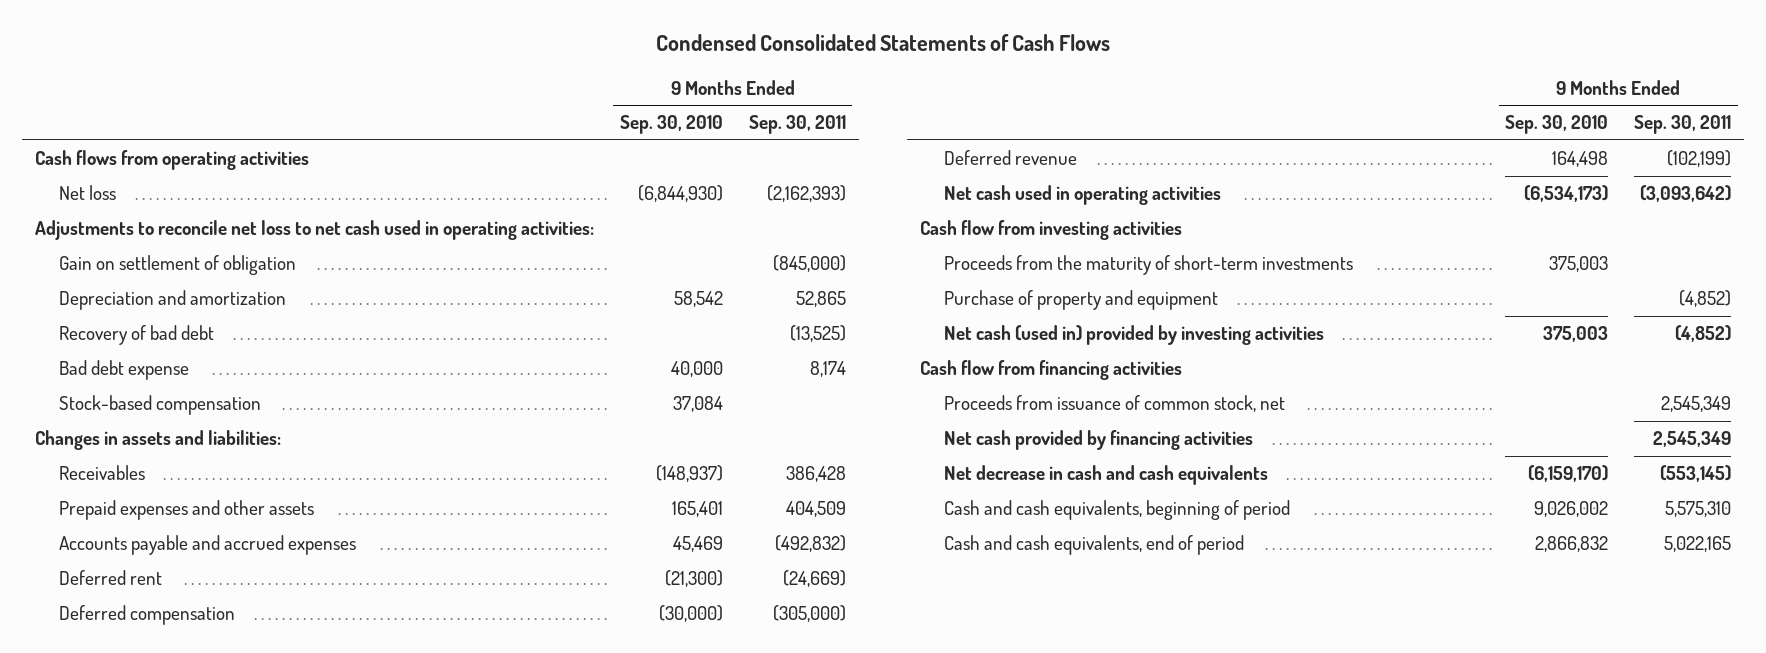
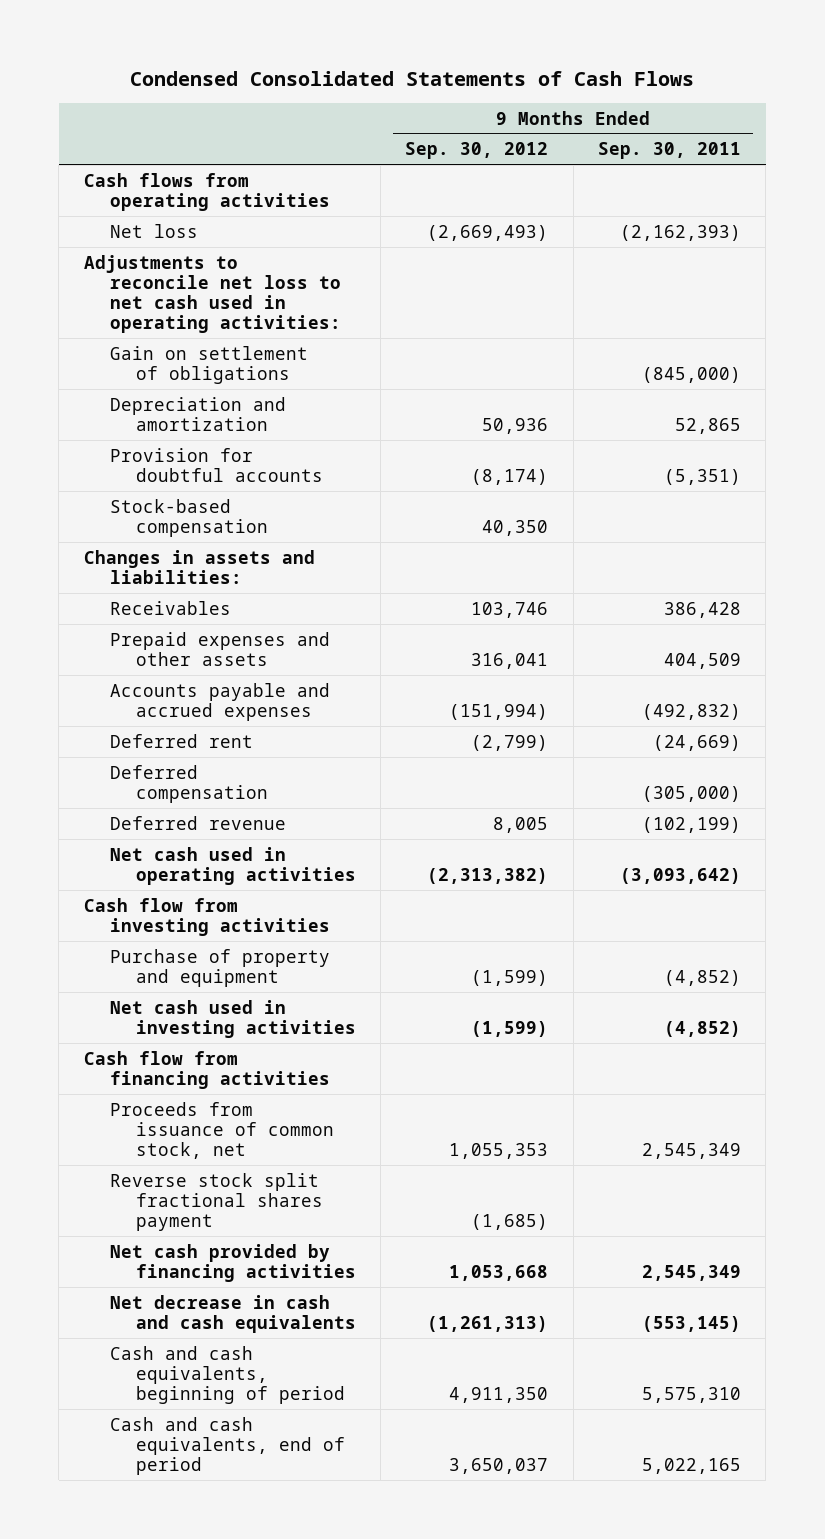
- | 9 Months Ended Sep. 30, 2010 | 9 Months Ended Sep. 30, 2011
+ | 9 Months Ended Sep. 30, 2012 | 9 Months Ended Sep. 30, 2011
- Gain on settlement of obligation | | (845,000)
+ Gain on settlement of obligations | | (845,000)
- Recovery of bad debt | | (13,525)
- Bad debt expense | 40,000 | 8,174
+ Provision for doubtful accounts | (8,174) | (5,351)
- Proceeds from the maturity of short-term investments | 375,003 |
- Net cash (used in) provided by investing activities | 375,003 | (4,852)
+ Net cash used in investing activities | (1,599) | (4,852)
+ Reverse stock split fractional shares payment | (1,685) |

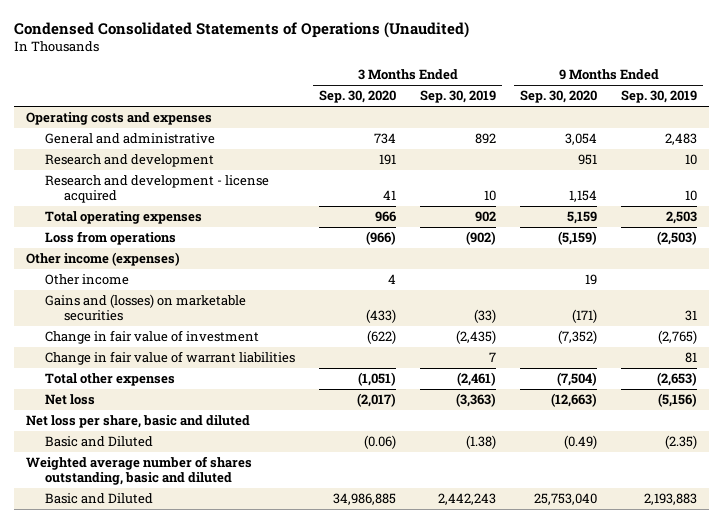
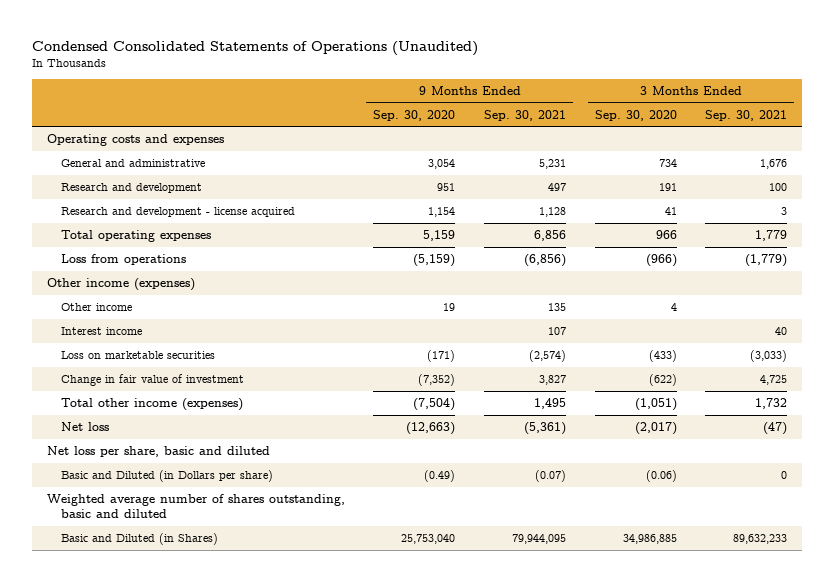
- | 3 Months Ended Sep. 30, 2020 | 3 Months Ended Sep. 30, 2019 | 9 Months Ended Sep. 30, 2020 | 9 Months Ended Sep. 30, 2019
+ | 9 Months Ended Sep. 30, 2020 | 9 Months Ended Sep. 30, 2021 | 3 Months Ended Sep. 30, 2020 | 3 Months Ended Sep. 30, 2021
- Gains and (losses) on marketable securities | (433) | (33) | (171) | 31
+ Interest income | | 107 | | 40
+ Loss on marketable securities | (171) | (2,574) | (433) | (3,033)
- Change in fair value of warrant liabilities | | 7 | | 81
- Total other expenses | (1,051) | (2,461) | (7,504) | (2,653)
+ Total other income (expenses) | (7,504) | 1,495 | (1,051) | 1,732
- Basic and Diluted | (0.06) | (1.38) | (0.49) | (2.35)
+ Basic and Diluted (in Dollars per share) | (0.49) | (0.07) | (0.06) | 0
- Basic and Diluted | 34,986,885 | 2,442,243 | 25,753,040 | 2,193,883
+ Basic and Diluted (in Shares) | 25,753,040 | 79,944,095 | 34,986,885 | 89,632,233

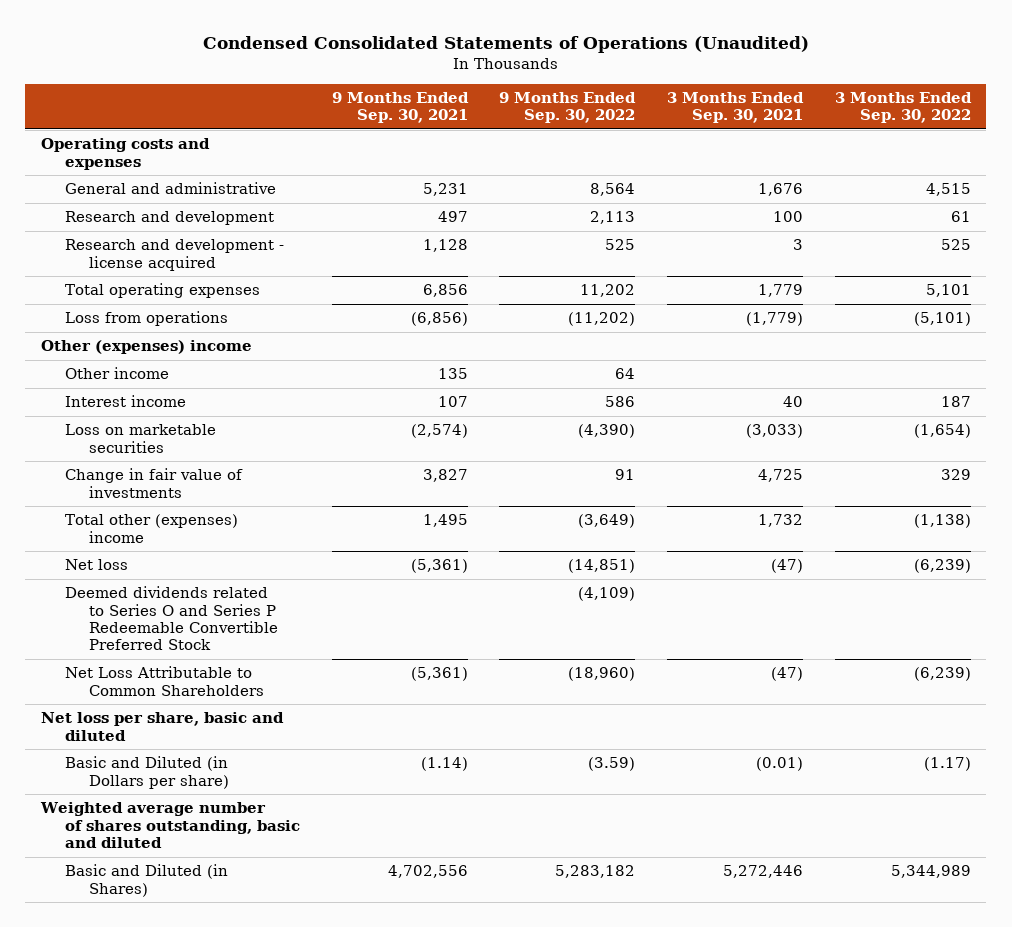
- | 9 Months Ended Sep. 30, 2020 | 9 Months Ended Sep. 30, 2021 | 3 Months Ended Sep. 30, 2020 | 3 Months Ended Sep. 30, 2021
+ | 9 Months Ended Sep. 30, 2021 | 9 Months Ended Sep. 30, 2022 | 3 Months Ended Sep. 30, 2021 | 3 Months Ended Sep. 30, 2022
- Other income (expenses)
+ Other (expenses) income
- Change in fair value of investment | (7,352) | 3,827 | (622) | 4,725
- Total other income (expenses) | (7,504) | 1,495 | (1,051) | 1,732
+ Change in fair value of investments | 3,827 | 91 | 4,725 | 329
+ Total other (expenses) income | 1,495 | (3,649) | 1,732 | (1,138)
+ Deemed dividends related to Series O and Series P Redeemable Convertible Preferred Stock | | (4,109) | |
+ Net Loss Attributable to Common Shareholders | (5,361) | (18,960) | (47) | (6,239)
- Basic and Diluted (in Dollars per share) | (0.49) | (0.07) | (0.06) | 0
+ Basic and Diluted (in Dollars per share) | (1.14) | (3.59) | (0.01) | (1.17)
- Basic and Diluted (in Shares) | 25,753,040 | 79,944,095 | 34,986,885 | 89,632,233
+ Basic and Diluted (in Shares) | 4,702,556 | 5,283,182 | 5,272,446 | 5,344,989

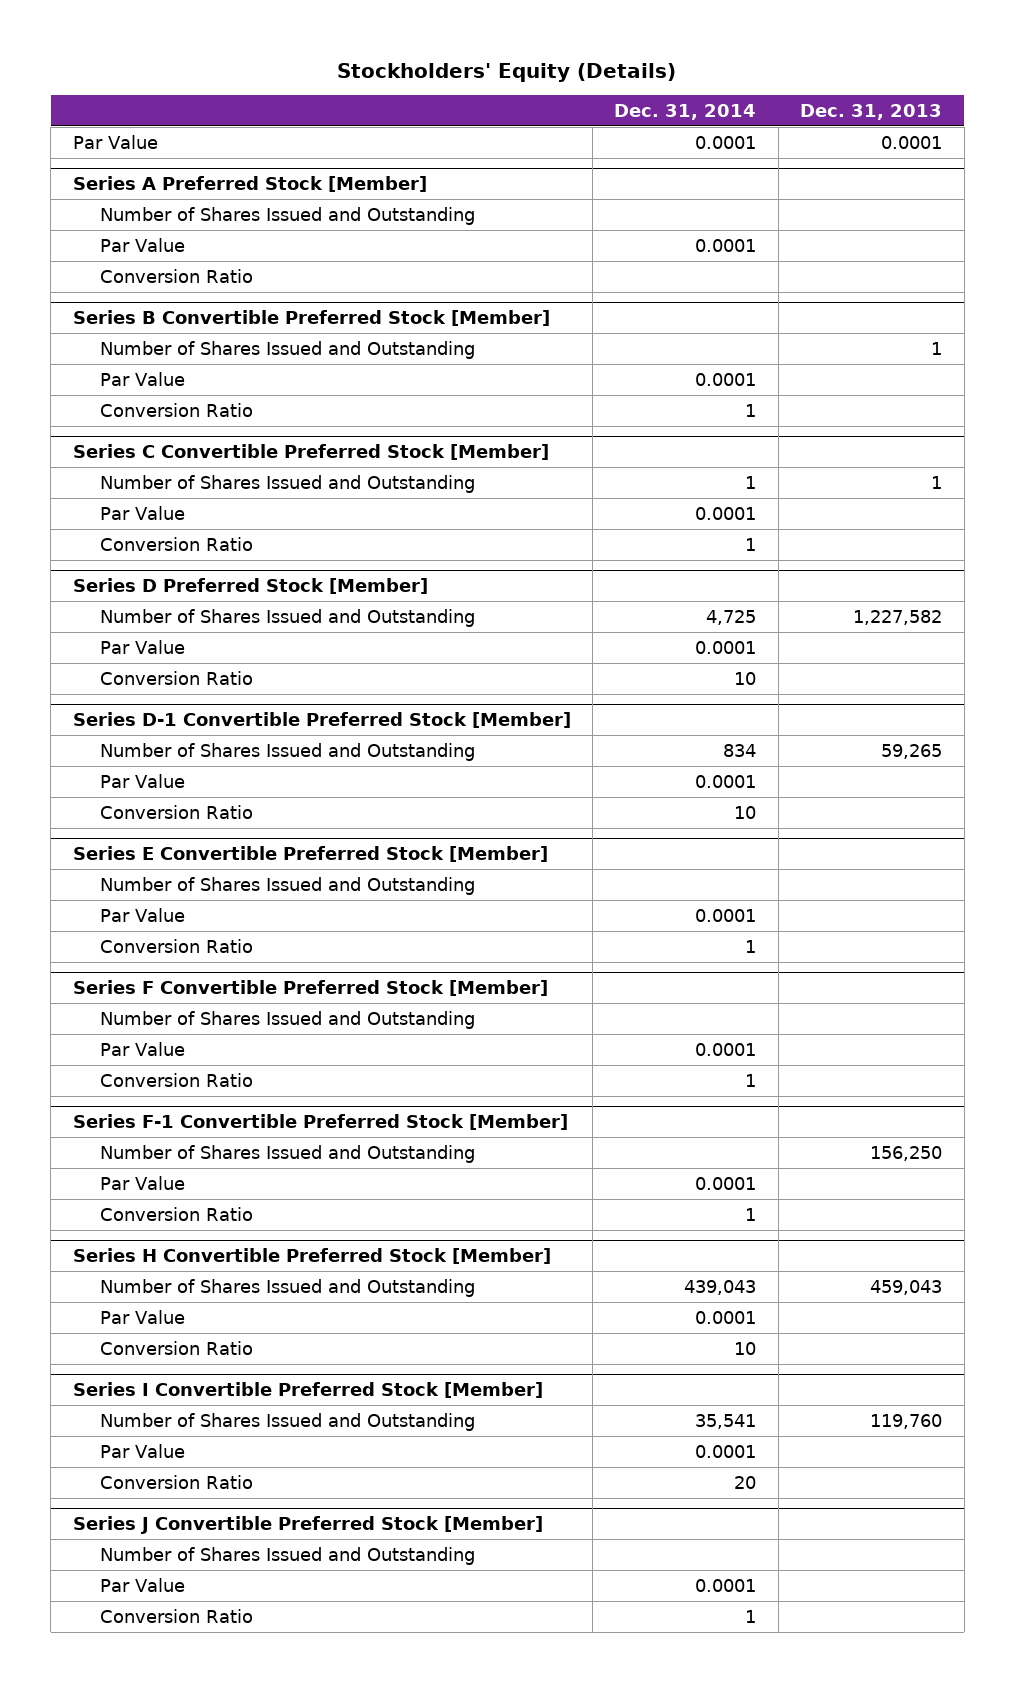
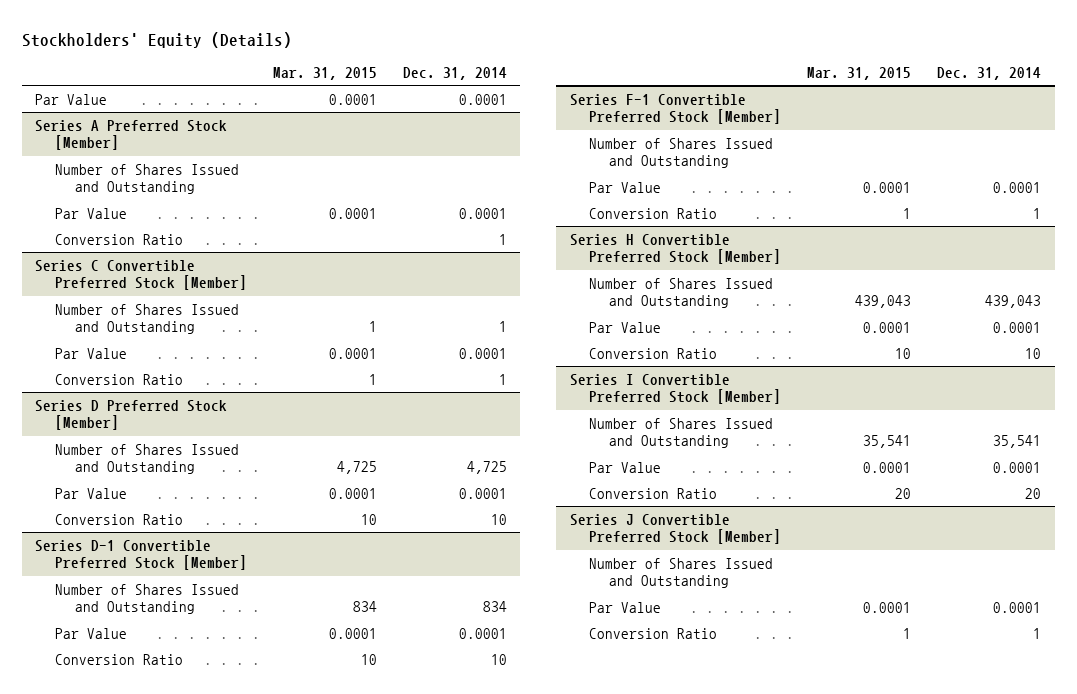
- | Dec. 31, 2014 | Dec. 31, 2013
+ | Mar. 31, 2015 | Dec. 31, 2014
@ Series A Preferred Stock [Member]
- Conversion Ratio
- Series B Convertible Preferred Stock [Member]
- Number of Shares Issued and Outstanding | | 1
- Par Value | 0.0001 |
- Series E Convertible Preferred Stock [Member]
- Number of Shares Issued and Outstanding
- Par Value | 0.0001 |
- Conversion Ratio | 1 |
- Series F Convertible Preferred Stock [Member]
- Number of Shares Issued and Outstanding
- Par Value | 0.0001 |
- Conversion Ratio | 1 |

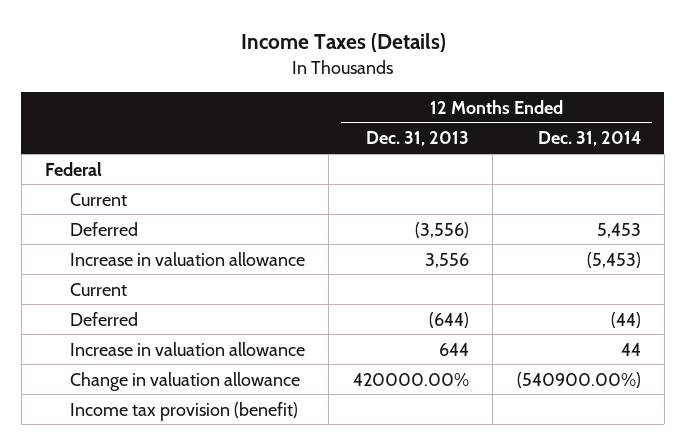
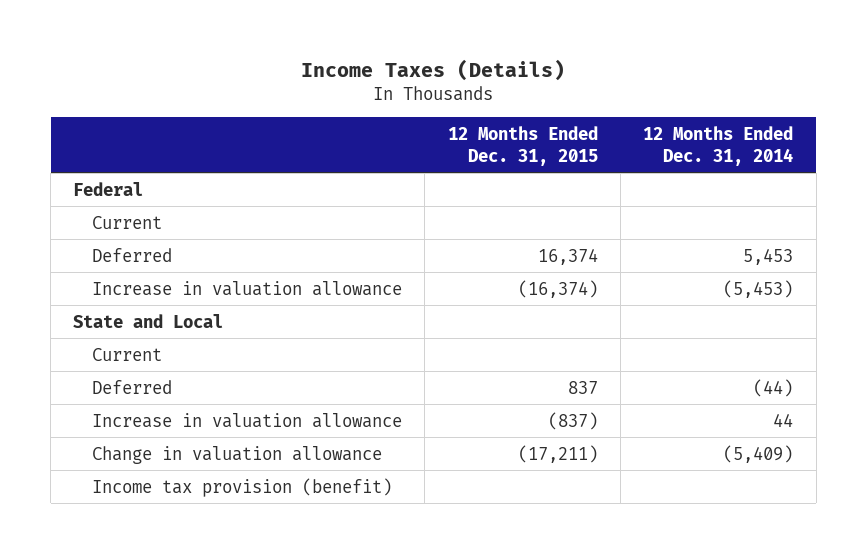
- | 12 Months Ended Dec. 31, 2013 | 12 Months Ended Dec. 31, 2014
+ | 12 Months Ended Dec. 31, 2015 | 12 Months Ended Dec. 31, 2014
+ State and Local
- Change in valuation allowance | 420000.00% | (540900.00%)
+ Change in valuation allowance | (17,211) | (5,409)

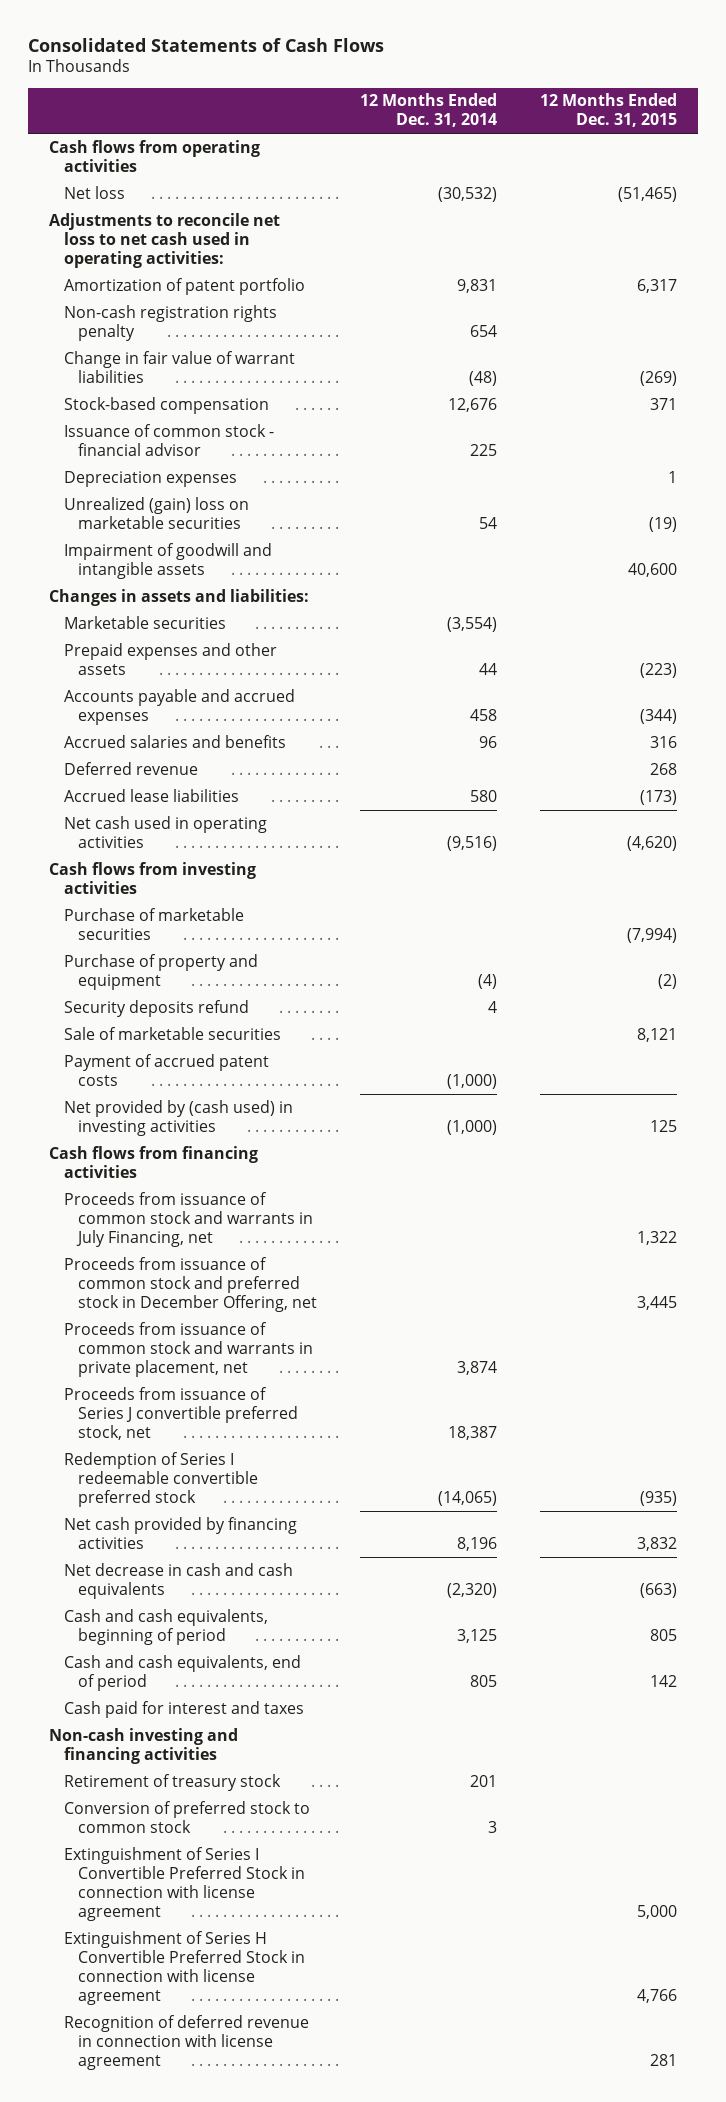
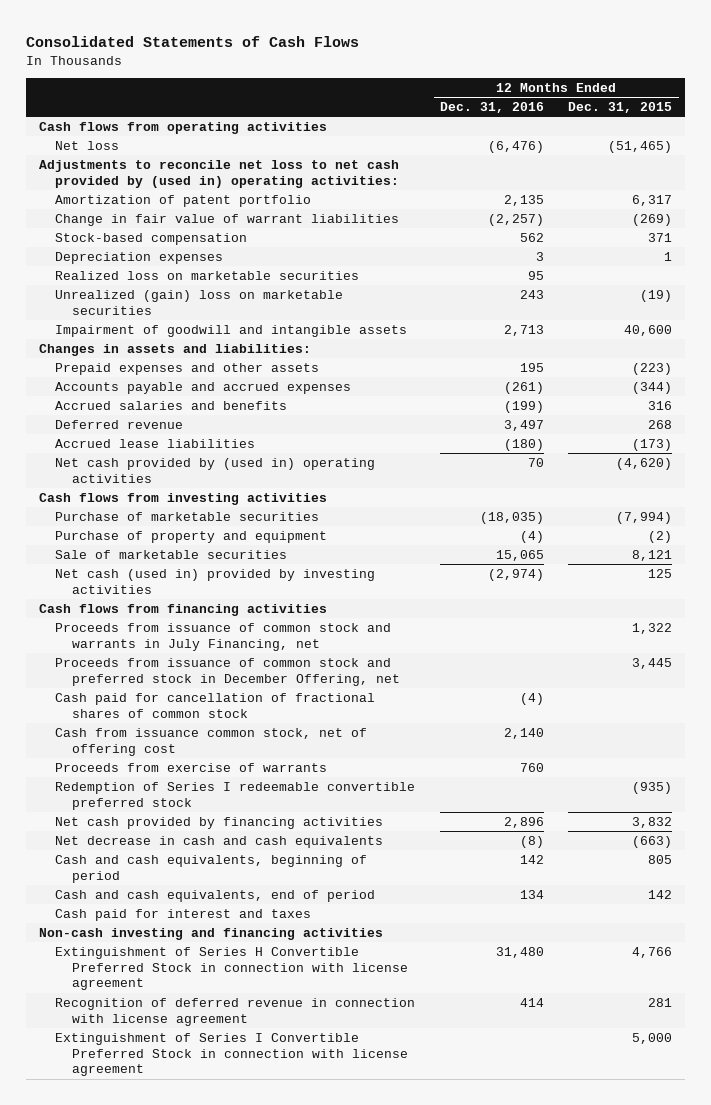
- | 12 Months Ended Dec. 31, 2014 | 12 Months Ended Dec. 31, 2015
+ | 12 Months Ended Dec. 31, 2016 | 12 Months Ended Dec. 31, 2015
- Adjustments to reconcile net loss to net cash used in operating activities:
+ Adjustments to reconcile net loss to net cash provided by (used in) operating activities:
- Non-cash registration rights penalty | 654 |
- Issuance of common stock - financial advisor | 225 |
+ Realized loss on marketable securities | 95 |
- Marketable securities | (3,554) |
- Net cash used in operating activities | (9,516) | (4,620)
+ Net cash provided by (used in) operating activities | 70 | (4,620)
- Security deposits refund | 4 |
- Payment of accrued patent costs | (1,000) |
- Net provided by (cash used) in investing activities | (1,000) | 125
+ Net cash (used in) provided by investing activities | (2,974) | 125
- Proceeds from issuance of common stock and warrants in private placement, net | 3,874 |
- Proceeds from issuance of Series J convertible preferred stock, net | 18,387 |
+ Cash paid for cancellation of fractional shares of common stock | (4) |
+ Cash from issuance common stock, net of offering cost | 2,140 |
+ Proceeds from exercise of warrants | 760 |
- Retirement of treasury stock | 201 |
- Conversion of preferred stock to common stock | 3 |
moved down: Extinguishment of Series I Convertible Preferred Stock in connection with license agreement | | 5,000

